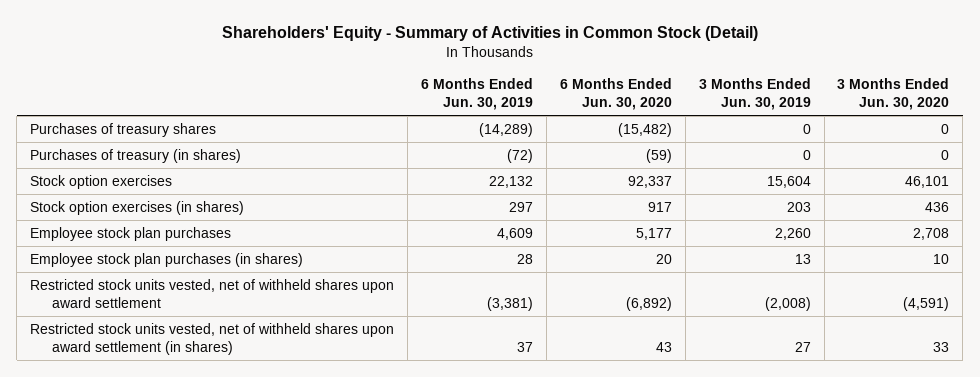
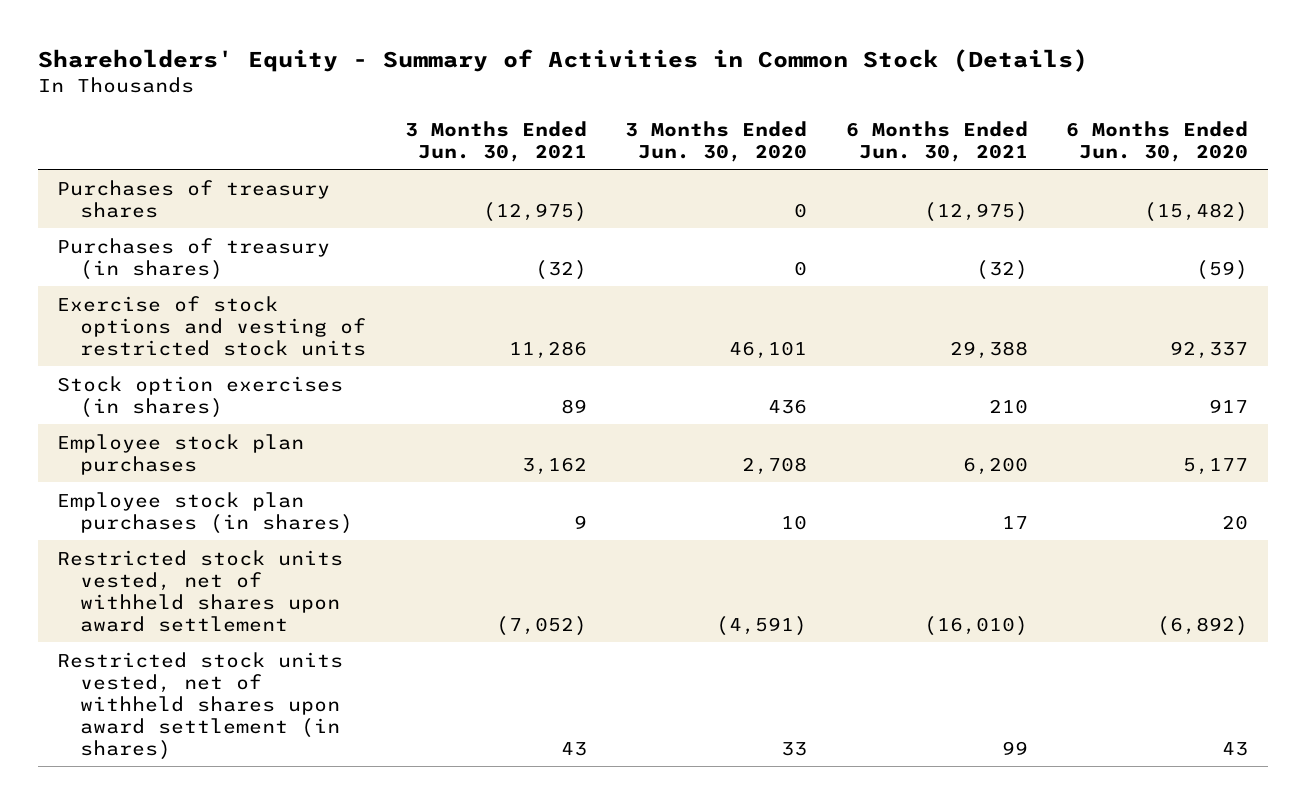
- Shareholders' Equity - Summary of Activities in Common Stock (Detail)
+ Shareholders' Equity - Summary of Activities in Common Stock (Details)
- | 6 Months Ended Jun. 30, 2019 | 6 Months Ended Jun. 30, 2020 | 3 Months Ended Jun. 30, 2019 | 3 Months Ended Jun. 30, 2020
+ | 3 Months Ended Jun. 30, 2021 | 3 Months Ended Jun. 30, 2020 | 6 Months Ended Jun. 30, 2021 | 6 Months Ended Jun. 30, 2020
- Stock option exercises | 22,132 | 92,337 | 15,604 | 46,101
+ Exercise of stock options and vesting of restricted stock units | 11,286 | 46,101 | 29,388 | 92,337

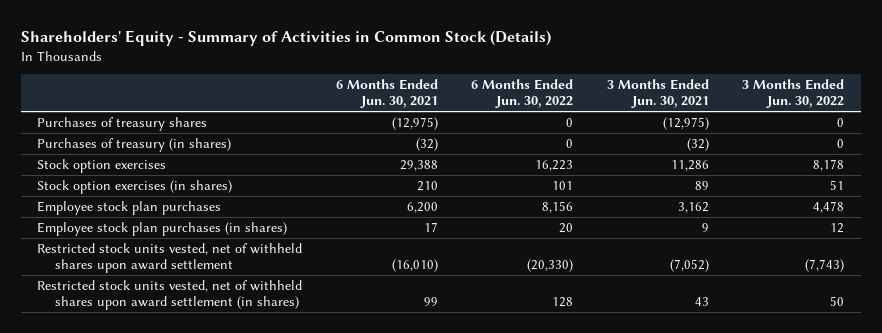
- | 3 Months Ended Jun. 30, 2021 | 3 Months Ended Jun. 30, 2020 | 6 Months Ended Jun. 30, 2021 | 6 Months Ended Jun. 30, 2020
+ | 6 Months Ended Jun. 30, 2021 | 6 Months Ended Jun. 30, 2022 | 3 Months Ended Jun. 30, 2021 | 3 Months Ended Jun. 30, 2022
- Exercise of stock options and vesting of restricted stock units | 11,286 | 46,101 | 29,388 | 92,337
+ Stock option exercises | 29,388 | 16,223 | 11,286 | 8,178

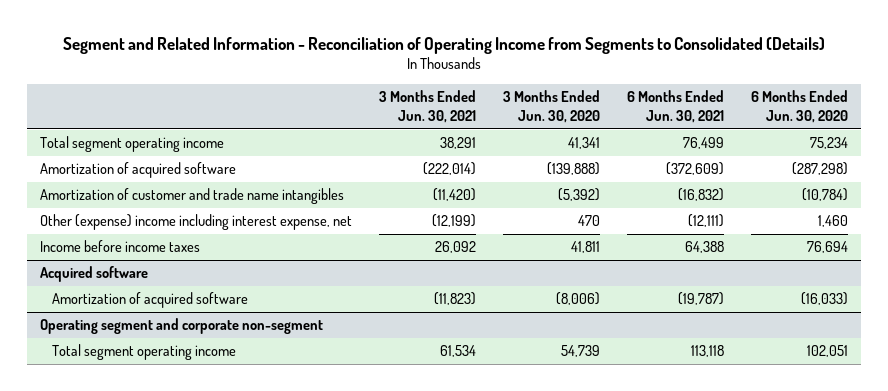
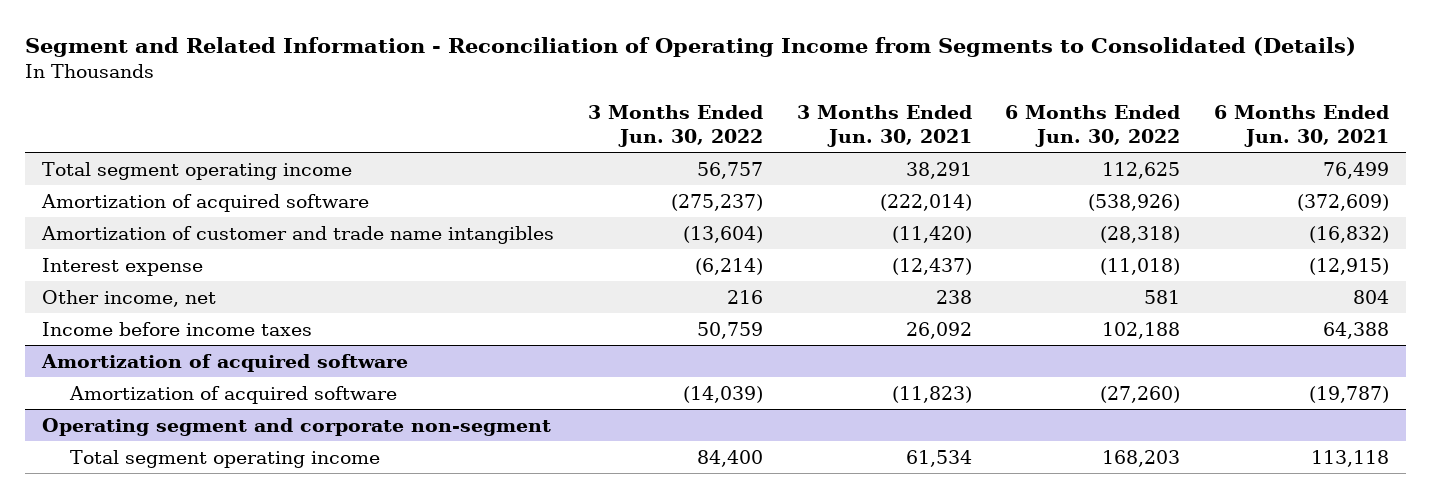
- | 3 Months Ended Jun. 30, 2021 | 3 Months Ended Jun. 30, 2020 | 6 Months Ended Jun. 30, 2021 | 6 Months Ended Jun. 30, 2020
+ | 3 Months Ended Jun. 30, 2022 | 3 Months Ended Jun. 30, 2021 | 6 Months Ended Jun. 30, 2022 | 6 Months Ended Jun. 30, 2021
- Other (expense) income including interest expense, net | (12,199) | 470 | (12,111) | 1,460
+ Interest expense | (6,214) | (12,437) | (11,018) | (12,915)
+ Other income, net | 216 | 238 | 581 | 804
- Acquired software
+ Amortization of acquired software

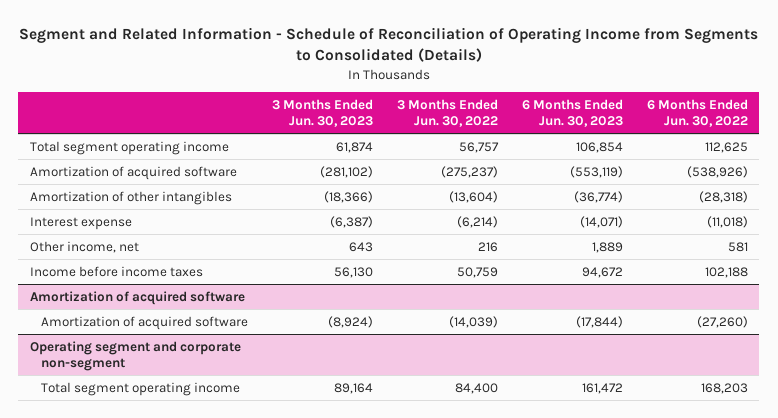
- Segment and Related Information - Reconciliation of Operating Income from Segments to Consolidated (Details)
+ Segment and Related Information - Schedule of Reconciliation of Operating Income from Segments to Consolidated (Details)
- | 3 Months Ended Jun. 30, 2022 | 3 Months Ended Jun. 30, 2021 | 6 Months Ended Jun. 30, 2022 | 6 Months Ended Jun. 30, 2021
+ | 3 Months Ended Jun. 30, 2023 | 3 Months Ended Jun. 30, 2022 | 6 Months Ended Jun. 30, 2023 | 6 Months Ended Jun. 30, 2022
- Amortization of customer and trade name intangibles | (13,604) | (11,420) | (28,318) | (16,832)
+ Amortization of other intangibles | (18,366) | (13,604) | (36,774) | (28,318)

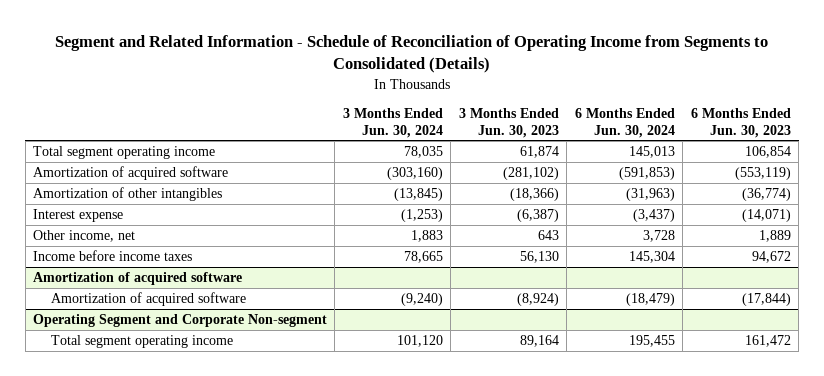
- | 3 Months Ended Jun. 30, 2023 | 3 Months Ended Jun. 30, 2022 | 6 Months Ended Jun. 30, 2023 | 6 Months Ended Jun. 30, 2022
+ | 3 Months Ended Jun. 30, 2024 | 3 Months Ended Jun. 30, 2023 | 6 Months Ended Jun. 30, 2024 | 6 Months Ended Jun. 30, 2023
- Operating segment and corporate non-segment
+ Operating Segment and Corporate Non-segment

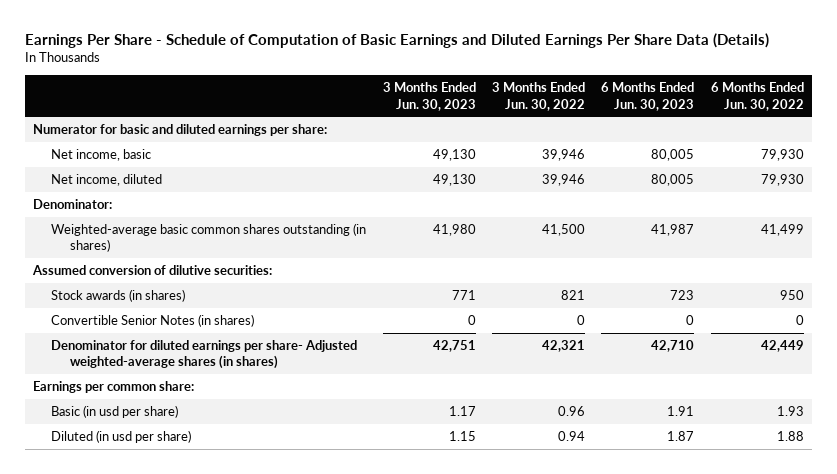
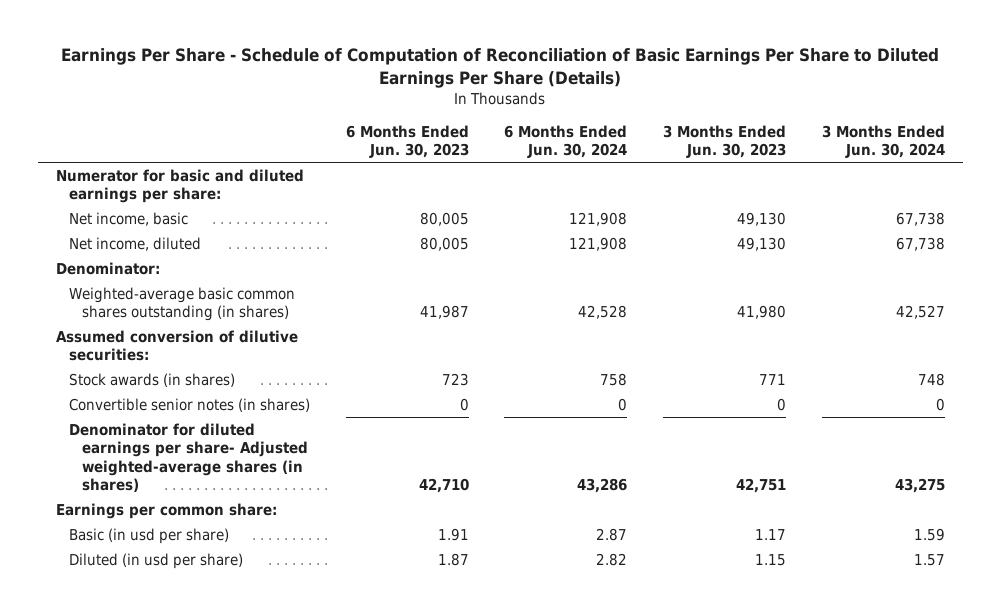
- Earnings Per Share - Schedule of Computation of Basic Earnings and Diluted Earnings Per Share Data (Details)
+ Earnings Per Share - Schedule of Computation of Reconciliation of Basic Earnings Per Share to Diluted Earnings Per Share (Details)
- | 3 Months Ended Jun. 30, 2023 | 3 Months Ended Jun. 30, 2022 | 6 Months Ended Jun. 30, 2023 | 6 Months Ended Jun. 30, 2022
+ | 6 Months Ended Jun. 30, 2023 | 6 Months Ended Jun. 30, 2024 | 3 Months Ended Jun. 30, 2023 | 3 Months Ended Jun. 30, 2024
- Convertible Senior Notes (in shares) | 0 | 0 | 0 | 0
+ Convertible senior notes (in shares) | 0 | 0 | 0 | 0

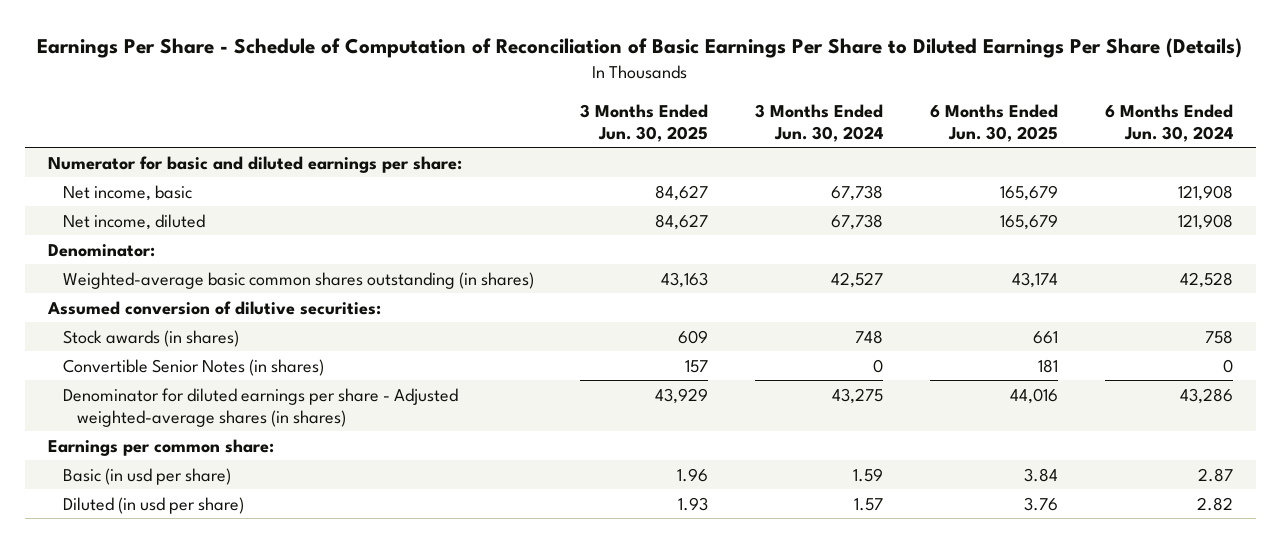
- | 6 Months Ended Jun. 30, 2023 | 6 Months Ended Jun. 30, 2024 | 3 Months Ended Jun. 30, 2023 | 3 Months Ended Jun. 30, 2024
+ | 3 Months Ended Jun. 30, 2025 | 3 Months Ended Jun. 30, 2024 | 6 Months Ended Jun. 30, 2025 | 6 Months Ended Jun. 30, 2024
- Convertible senior notes (in shares) | 0 | 0 | 0 | 0
- Denominator for diluted earnings per share- Adjusted weighted-average shares (in shares) | 42,710 | 43,286 | 42,751 | 43,275
+ Convertible Senior Notes (in shares) | 157 | 0 | 181 | 0
+ Denominator for diluted earnings per share - Adjusted weighted-average shares (in shares) | 43,929 | 43,275 | 44,016 | 43,286

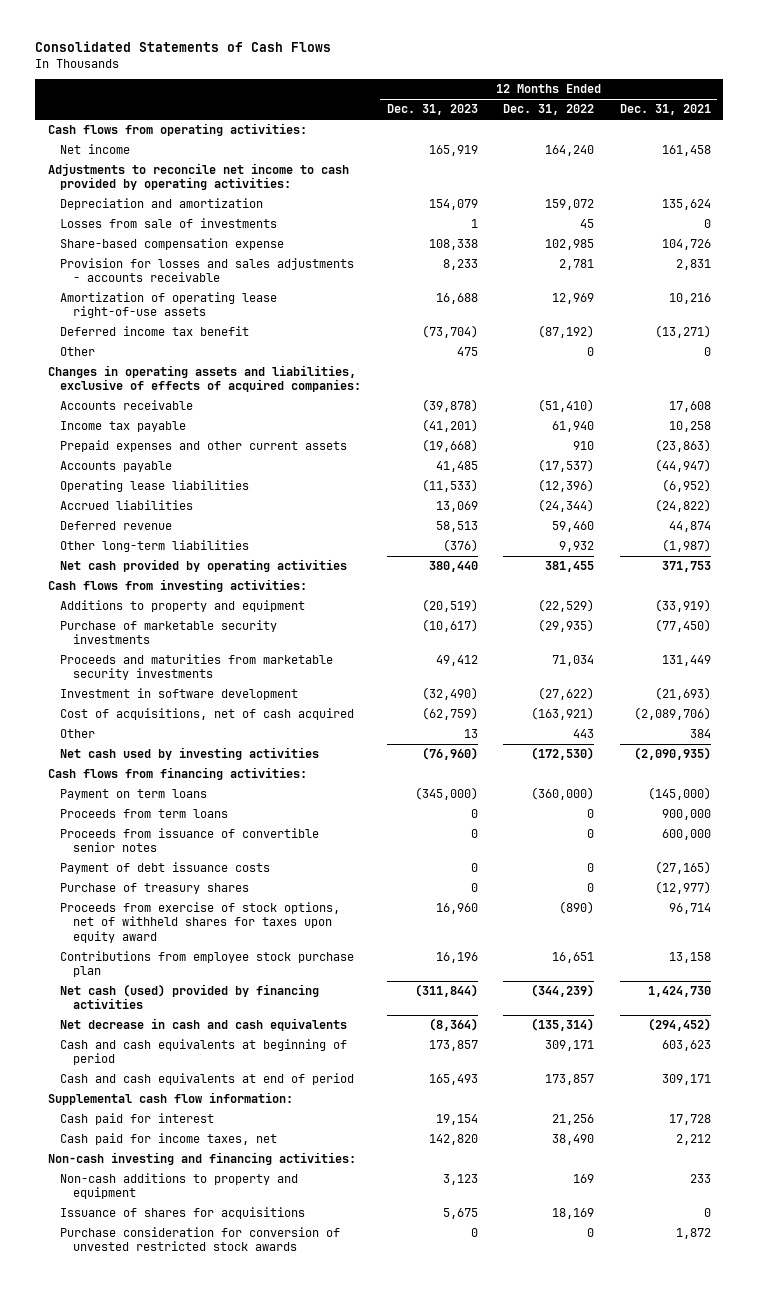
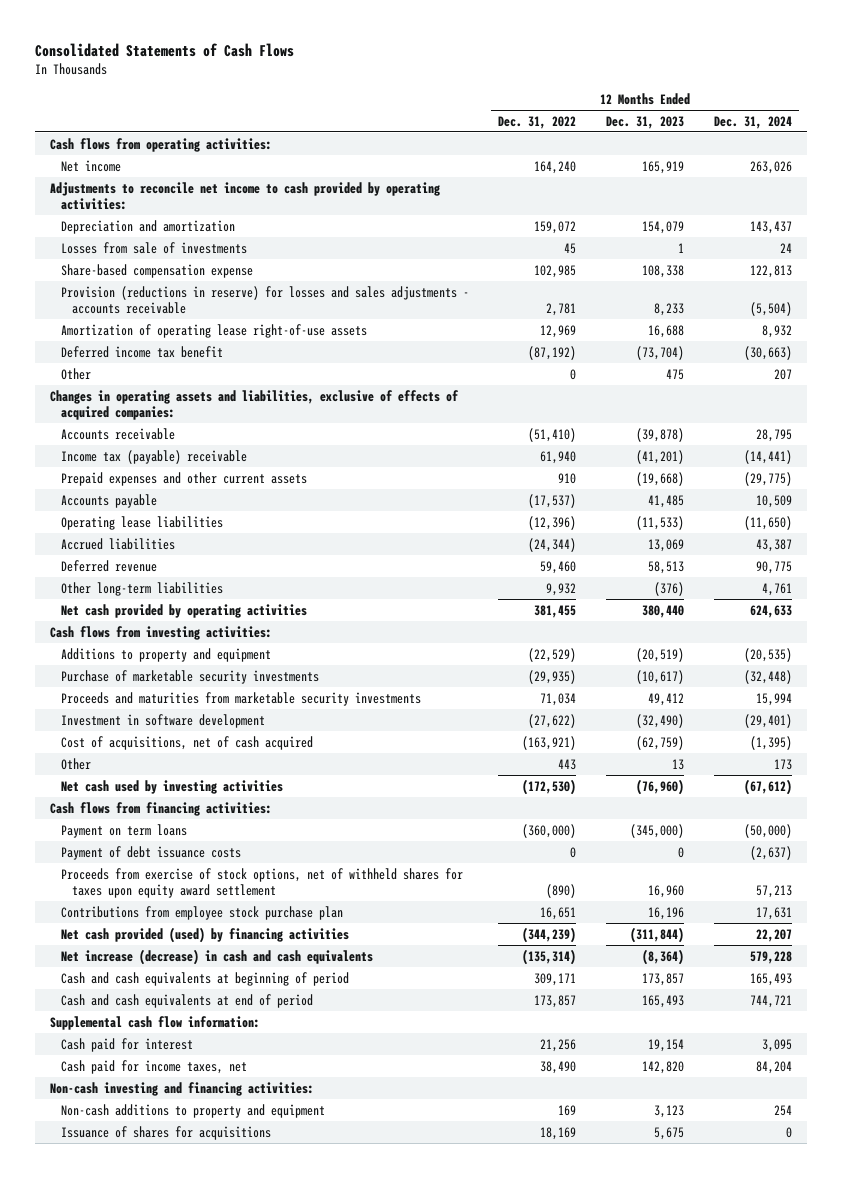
- | 12 Months Ended Dec. 31, 2023 | 12 Months Ended Dec. 31, 2022 | 12 Months Ended Dec. 31, 2021
+ | 12 Months Ended Dec. 31, 2022 | 12 Months Ended Dec. 31, 2023 | 12 Months Ended Dec. 31, 2024
- Provision for losses and sales adjustments - accounts receivable | 8,233 | 2,781 | 2,831
+ Provision (reductions in reserve) for losses and sales adjustments - accounts receivable | 2,781 | 8,233 | (5,504)
- Income tax payable | (41,201) | 61,940 | 10,258
+ Income tax (payable) receivable | 61,940 | (41,201) | (14,441)
- Proceeds from term loans | 0 | 0 | 900,000
- Proceeds from issuance of convertible senior notes | 0 | 0 | 600,000
- Purchase of treasury shares | 0 | 0 | (12,977)
- Proceeds from exercise of stock options, net of withheld shares for taxes upon equity award | 16,960 | (890) | 96,714
+ Proceeds from exercise of stock options, net of withheld shares for taxes upon equity award settlement | (890) | 16,960 | 57,213
- Net cash (used) provided by financing activities | (311,844) | (344,239) | 1,424,730
- Net decrease in cash and cash equivalents | (8,364) | (135,314) | (294,452)
+ Net cash provided (used) by financing activities | (344,239) | (311,844) | 22,207
+ Net increase (decrease) in cash and cash equivalents | (135,314) | (8,364) | 579,228
- Purchase consideration for conversion of unvested restricted stock awards | 0 | 0 | 1,872

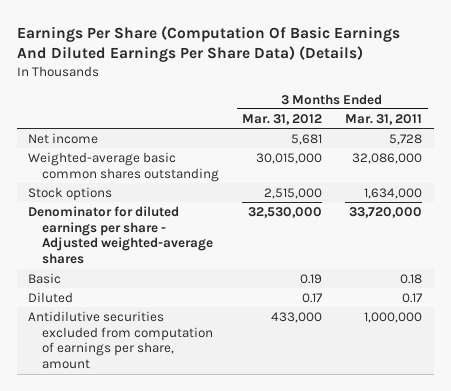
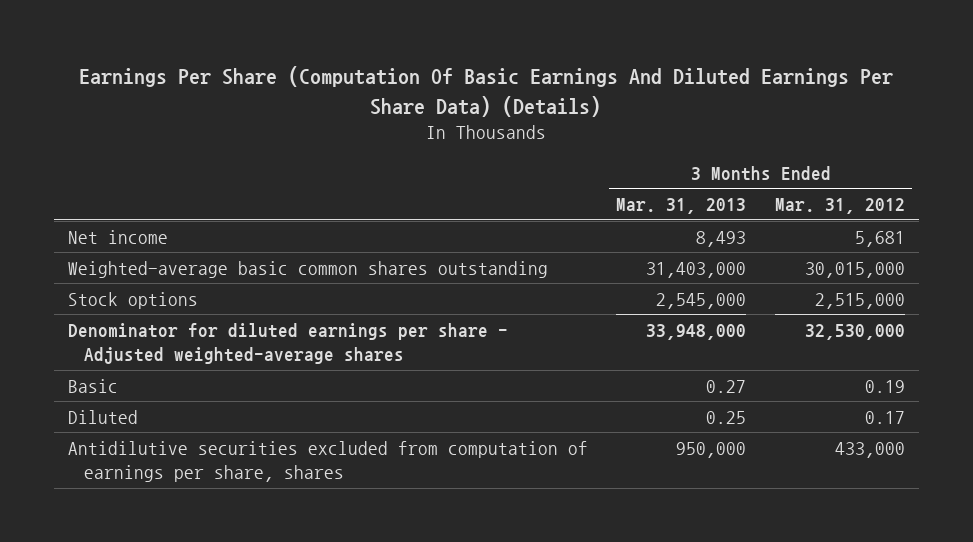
- | 3 Months Ended Mar. 31, 2012 | 3 Months Ended Mar. 31, 2011
+ | 3 Months Ended Mar. 31, 2013 | 3 Months Ended Mar. 31, 2012
- Antidilutive securities excluded from computation of earnings per share, amount | 433,000 | 1,000,000
+ Antidilutive securities excluded from computation of earnings per share, shares | 950,000 | 433,000

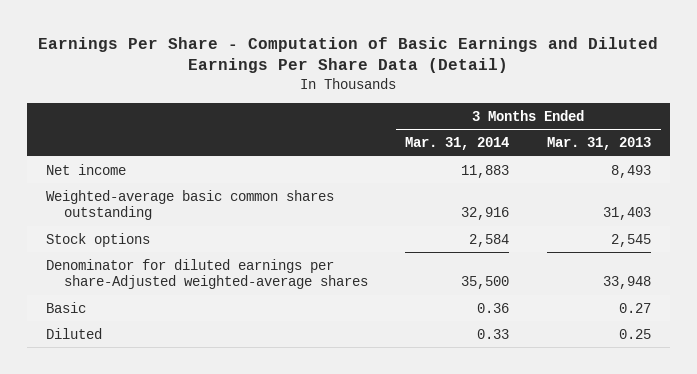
- Earnings Per Share (Computation Of Basic Earnings And Diluted Earnings Per Share Data) (Details)
+ Earnings Per Share - Computation of Basic Earnings and Diluted Earnings Per Share Data (Detail)
- | 3 Months Ended Mar. 31, 2013 | 3 Months Ended Mar. 31, 2012
+ | 3 Months Ended Mar. 31, 2014 | 3 Months Ended Mar. 31, 2013
- Weighted-average basic common shares outstanding | 31,403,000 | 30,015,000
- Stock options | 2,545,000 | 2,515,000
- Denominator for diluted earnings per share - Adjusted weighted-average shares | 33,948,000 | 32,530,000
+ Weighted-average basic common shares outstanding | 32,916 | 31,403
+ Stock options | 2,584 | 2,545
+ Denominator for diluted earnings per share-Adjusted weighted-average shares | 35,500 | 33,948
- Antidilutive securities excluded from computation of earnings per share, shares | 950,000 | 433,000

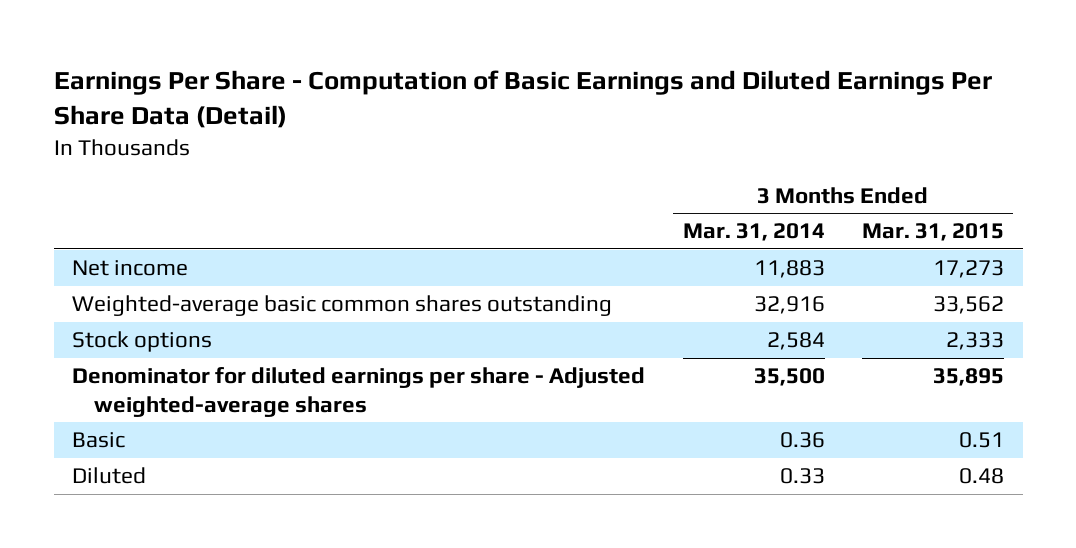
- | 3 Months Ended Mar. 31, 2014 | 3 Months Ended Mar. 31, 2013
+ | 3 Months Ended Mar. 31, 2014 | 3 Months Ended Mar. 31, 2015
- Denominator for diluted earnings per share-Adjusted weighted-average shares | 35,500 | 33,948
+ Denominator for diluted earnings per share - Adjusted weighted-average shares | 35,500 | 35,895

